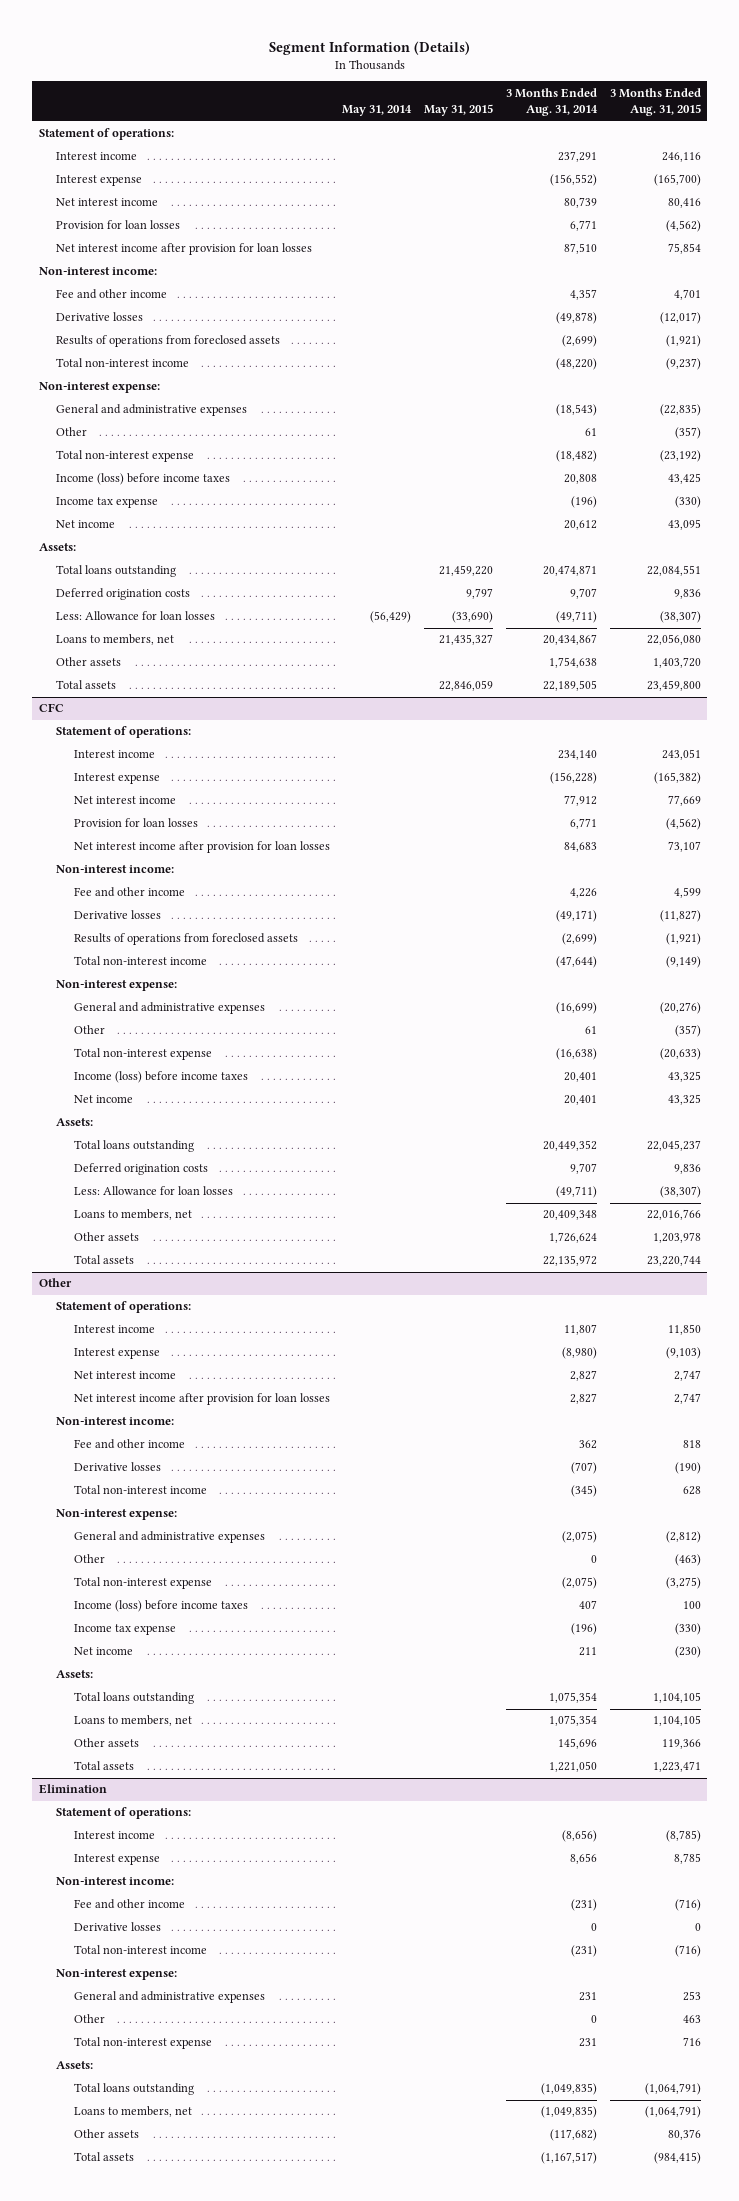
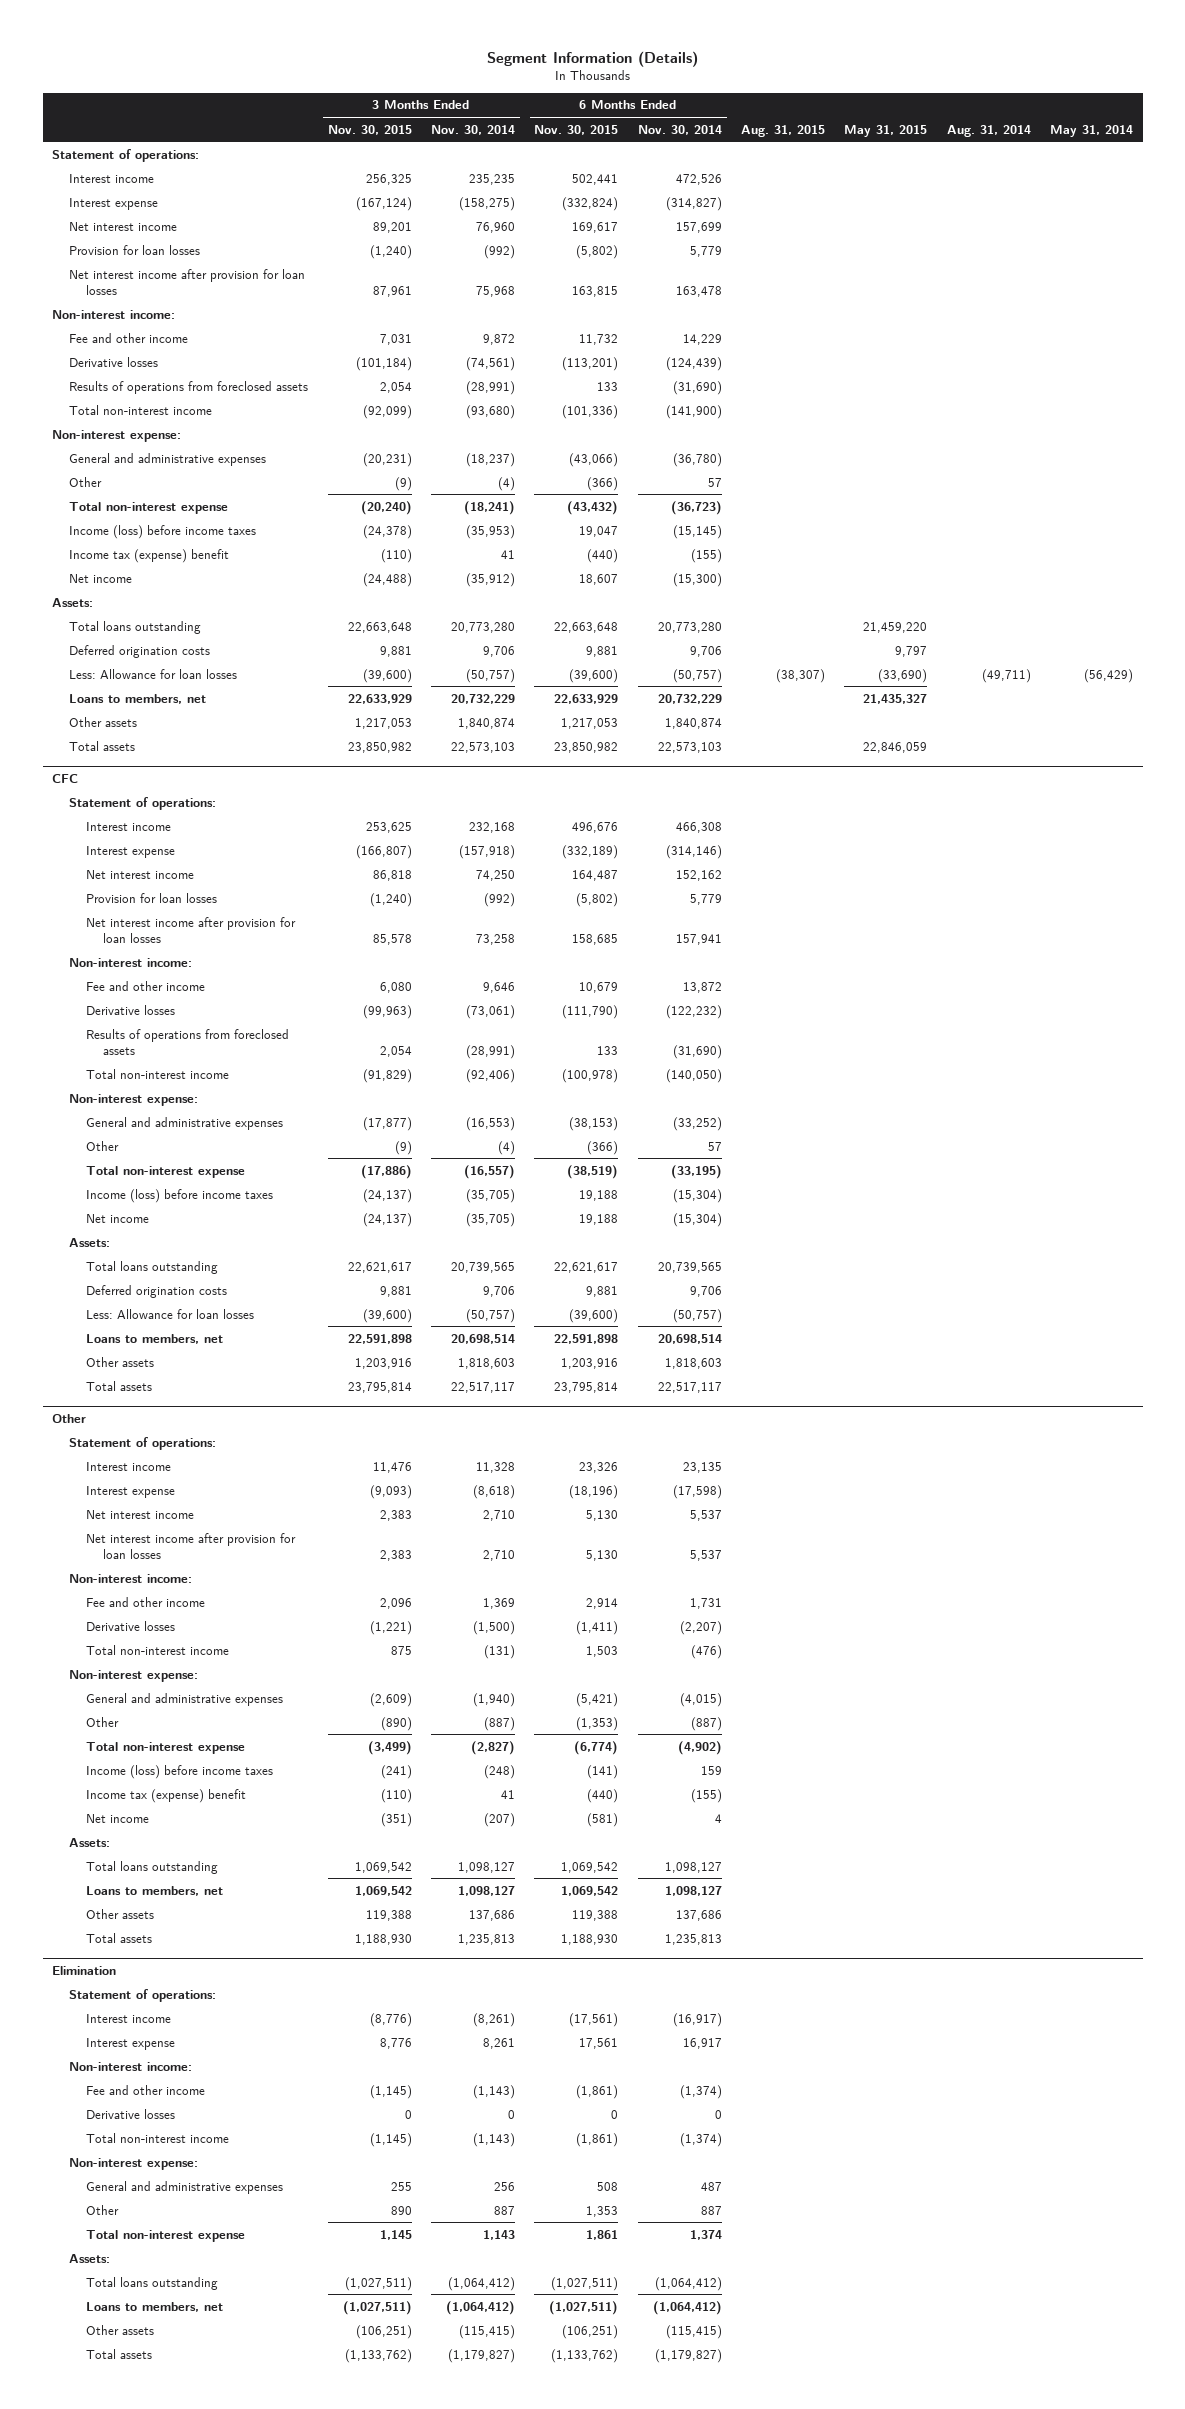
- | May 31, 2014 | May 31, 2015 | 3 Months Ended Aug. 31, 2014 | 3 Months Ended Aug. 31, 2015
+ | 3 Months Ended Nov. 30, 2015 | 3 Months Ended Nov. 30, 2014 | 6 Months Ended Nov. 30, 2015 | 6 Months Ended Nov. 30, 2014 | Aug. 31, 2015 | May 31, 2015 | Aug. 31, 2014 | May 31, 2014
- Income tax expense | | | (196) | (330)
+ Income tax (expense) benefit | (110) | 41 | (440) | (155) | | | |
@ Other
- Income tax expense | | | (196) | (330)
+ Income tax (expense) benefit | (110) | 41 | (440) | (155) | | | |

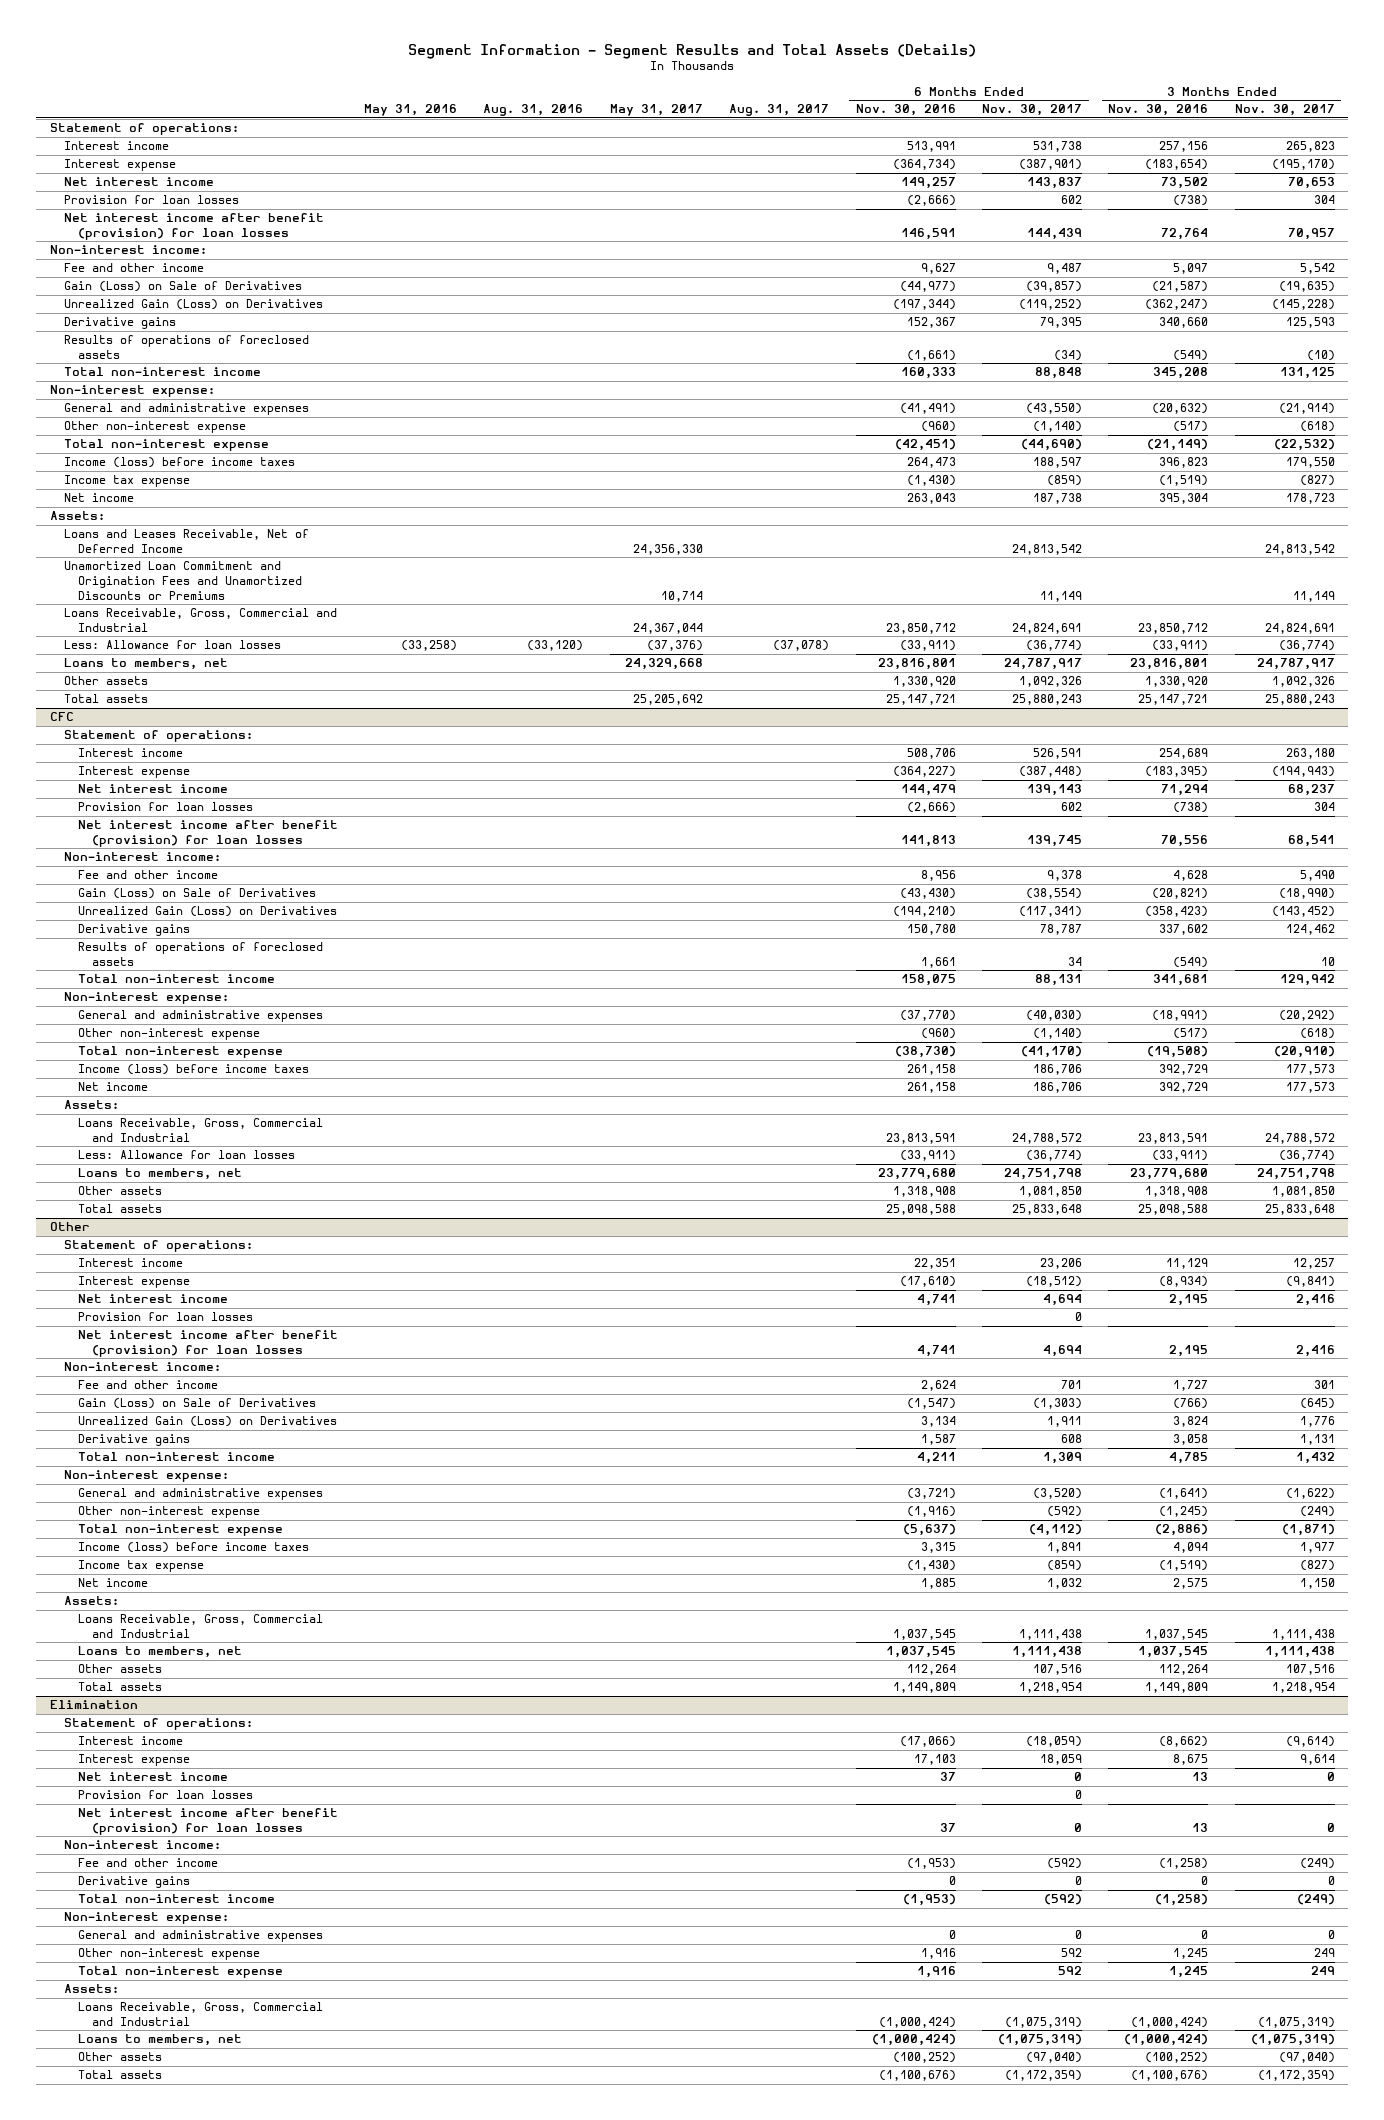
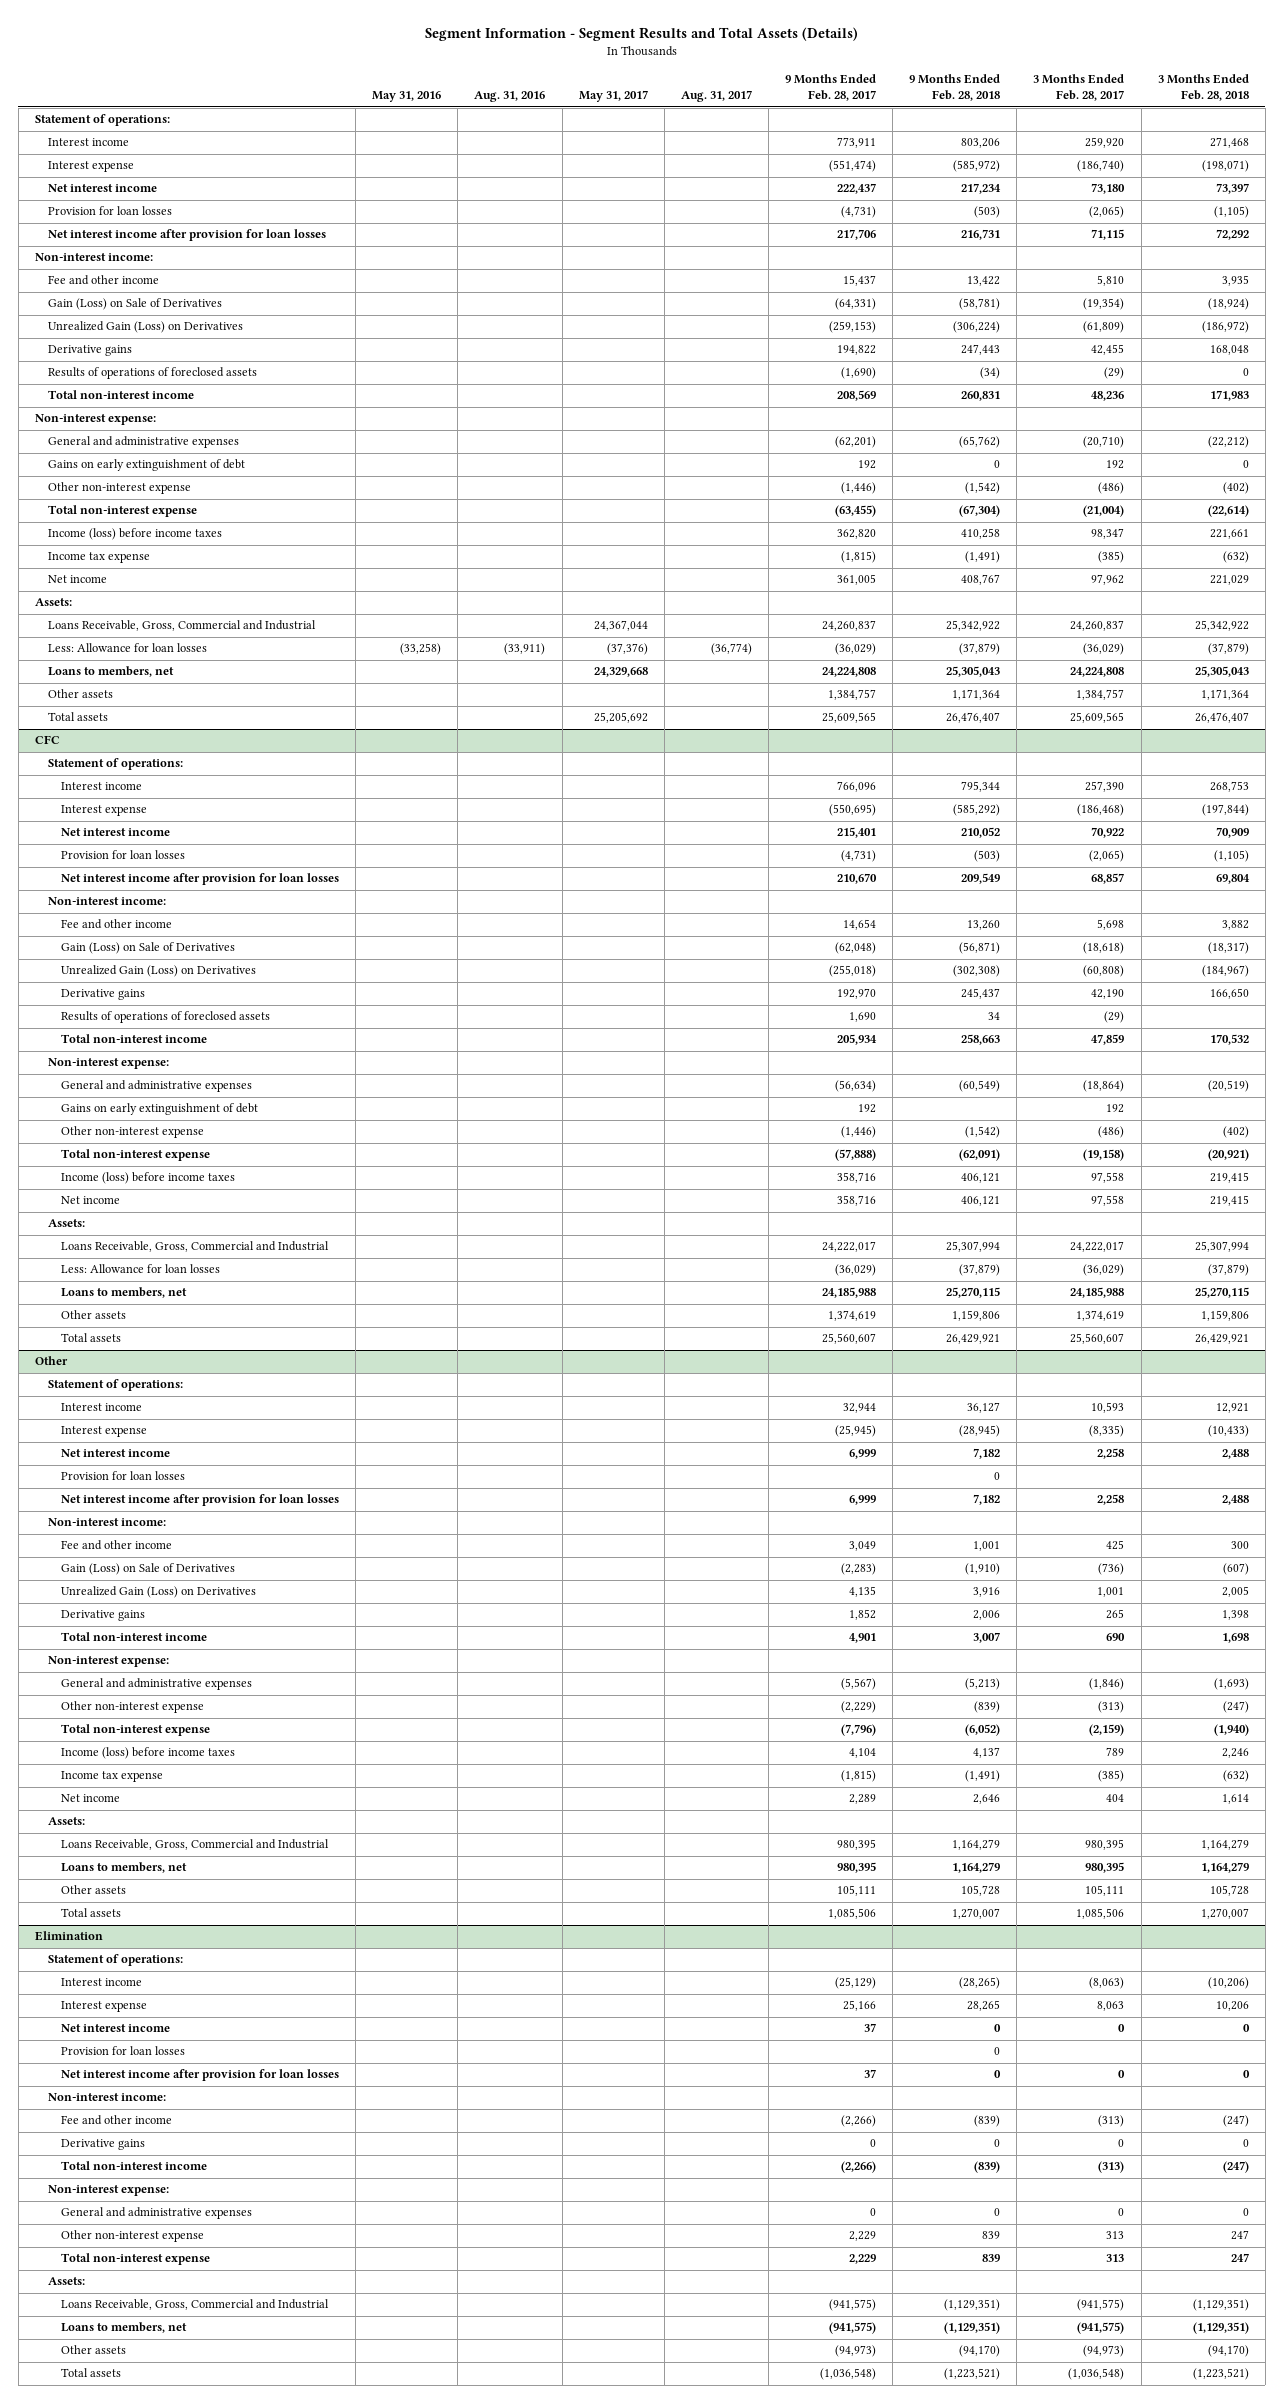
- | May 31, 2016 | Aug. 31, 2016 | May 31, 2017 | Aug. 31, 2017 | 6 Months Ended Nov. 30, 2016 | 6 Months Ended Nov. 30, 2017 | 3 Months Ended Nov. 30, 2016 | 3 Months Ended Nov. 30, 2017
+ | May 31, 2016 | Aug. 31, 2016 | May 31, 2017 | Aug. 31, 2017 | 9 Months Ended Feb. 28, 2017 | 9 Months Ended Feb. 28, 2018 | 3 Months Ended Feb. 28, 2017 | 3 Months Ended Feb. 28, 2018
- Net interest income after benefit (provision) for loan losses | | | | | 146,591 | 144,439 | 72,764 | 70,957
+ Net interest income after provision for loan losses | | | | | 217,706 | 216,731 | 71,115 | 72,292
+ Gains on early extinguishment of debt | | | | | 192 | 0 | 192 | 0
- Loans and Leases Receivable, Net of Deferred Income | | | 24,356,330 | | | 24,813,542 | | 24,813,542
- Unamortized Loan Commitment and Origination Fees and Unamortized Discounts or Premiums | | | 10,714 | | | 11,149 | | 11,149
- Less: Allowance for loan losses | (33,258) | (33,120) | (37,376) | (37,078) | (33,911) | (36,774) | (33,911) | (36,774)
+ Less: Allowance for loan losses | (33,258) | (33,911) | (37,376) | (36,774) | (36,029) | (37,879) | (36,029) | (37,879)
@ CFC
- Net interest income after benefit (provision) for loan losses | | | | | 141,813 | 139,745 | 70,556 | 68,541
+ Net interest income after provision for loan losses | | | | | 210,670 | 209,549 | 68,857 | 69,804
+ Gains on early extinguishment of debt | | | | | 192 | | 192 |
@ Other
- Net interest income after benefit (provision) for loan losses | | | | | 4,741 | 4,694 | 2,195 | 2,416
+ Net interest income after provision for loan losses | | | | | 6,999 | 7,182 | 2,258 | 2,488
@ Elimination
- Net interest income after benefit (provision) for loan losses | | | | | 37 | 0 | 13 | 0
+ Net interest income after provision for loan losses | | | | | 37 | 0 | 0 | 0

